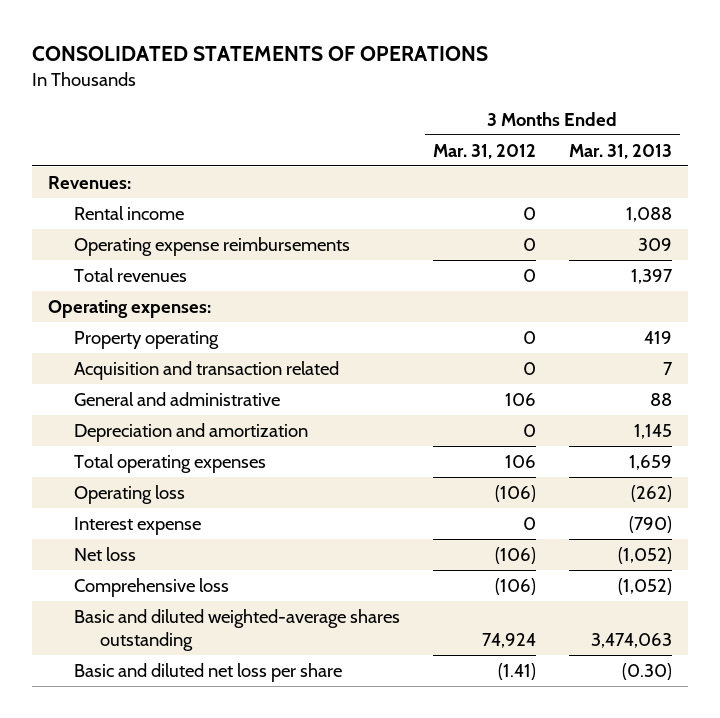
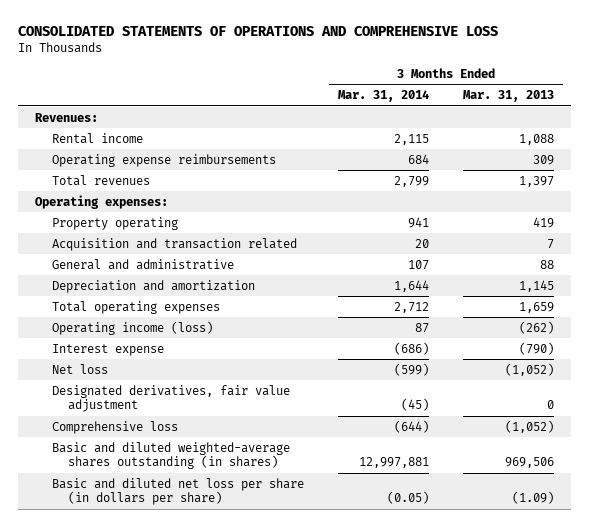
- CONSOLIDATED STATEMENTS OF OPERATIONS
+ CONSOLIDATED STATEMENTS OF OPERATIONS AND COMPREHENSIVE LOSS
- | 3 Months Ended Mar. 31, 2012 | 3 Months Ended Mar. 31, 2013
+ | 3 Months Ended Mar. 31, 2014 | 3 Months Ended Mar. 31, 2013
- Operating loss | (106) | (262)
+ Operating income (loss) | 87 | (262)
+ Designated derivatives, fair value adjustment | (45) | 0
- Basic and diluted weighted-average shares outstanding | 74,924 | 3,474,063
- Basic and diluted net loss per share | (1.41) | (0.30)
+ Basic and diluted weighted-average shares outstanding (in shares) | 12,997,881 | 969,506
+ Basic and diluted net loss per share (in dollars per share) | (0.05) | (1.09)

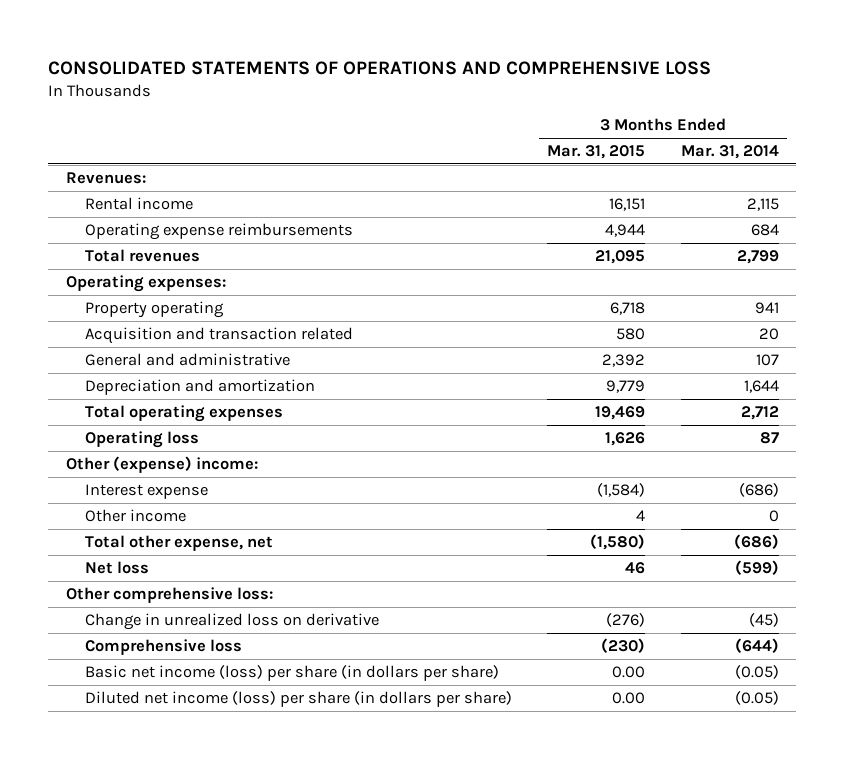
- | 3 Months Ended Mar. 31, 2014 | 3 Months Ended Mar. 31, 2013
+ | 3 Months Ended Mar. 31, 2015 | 3 Months Ended Mar. 31, 2014
- Operating income (loss) | 87 | (262)
+ Operating loss | 1,626 | 87
+ Other (expense) income:
+ Other income | 4 | 0
+ Total other expense, net | (1,580) | (686)
- Designated derivatives, fair value adjustment | (45) | 0
+ Other comprehensive loss:
+ Change in unrealized loss on derivative | (276) | (45)
- Basic and diluted weighted-average shares outstanding (in shares) | 12,997,881 | 969,506
- Basic and diluted net loss per share (in dollars per share) | (0.05) | (1.09)
+ Basic net income (loss) per share (in dollars per share) | 0.00 | (0.05)
+ Diluted net income (loss) per share (in dollars per share) | 0.00 | (0.05)

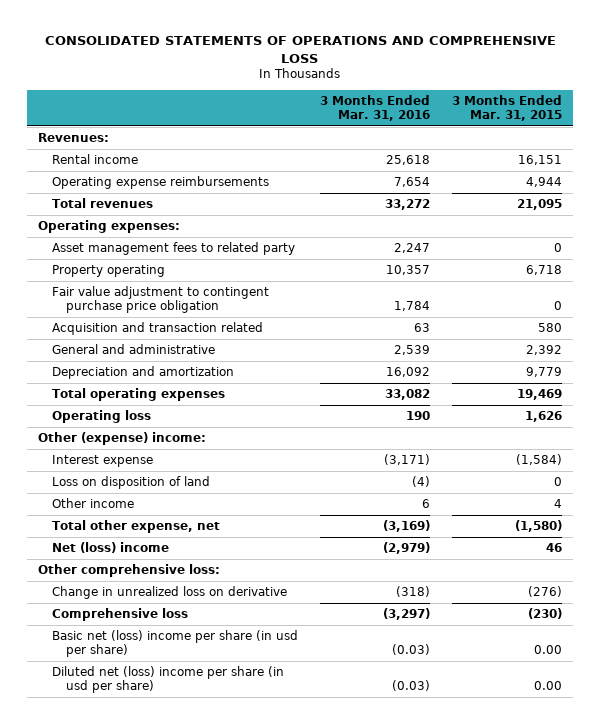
- | 3 Months Ended Mar. 31, 2015 | 3 Months Ended Mar. 31, 2014
+ | 3 Months Ended Mar. 31, 2016 | 3 Months Ended Mar. 31, 2015
+ Asset management fees to related party | 2,247 | 0
+ Fair value adjustment to contingent purchase price obligation | 1,784 | 0
+ Loss on disposition of land | (4) | 0
- Net loss | 46 | (599)
+ Net (loss) income | (2,979) | 46
- Basic net income (loss) per share (in dollars per share) | 0.00 | (0.05)
- Diluted net income (loss) per share (in dollars per share) | 0.00 | (0.05)
+ Basic net (loss) income per share (in usd per share) | (0.03) | 0.00
+ Diluted net (loss) income per share (in usd per share) | (0.03) | 0.00

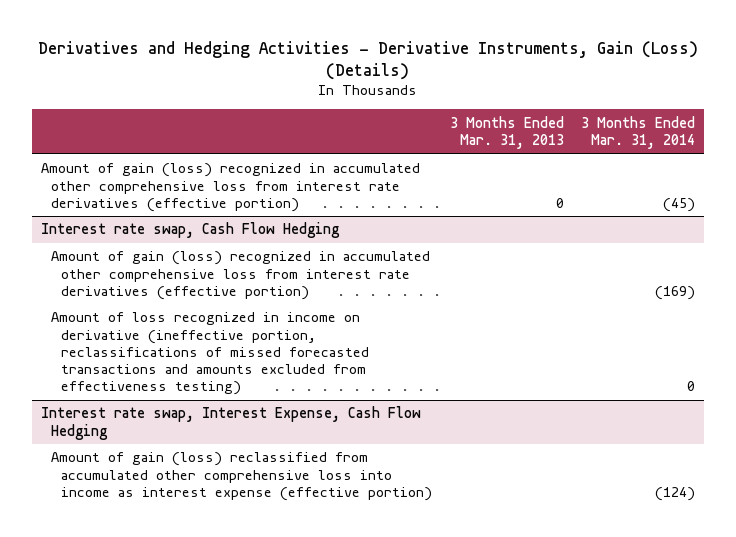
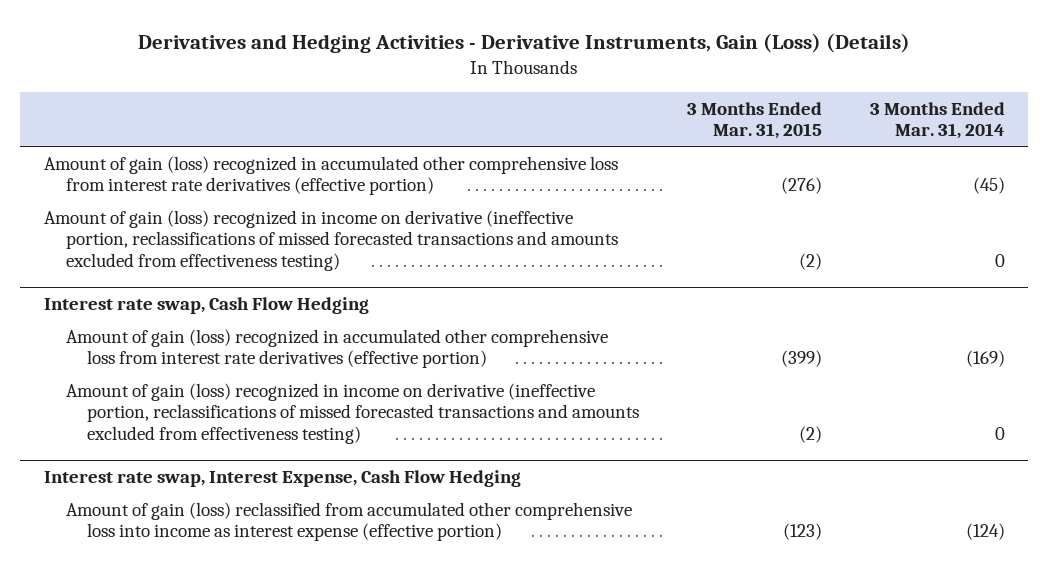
- | 3 Months Ended Mar. 31, 2013 | 3 Months Ended Mar. 31, 2014
+ | 3 Months Ended Mar. 31, 2015 | 3 Months Ended Mar. 31, 2014
+ Amount of gain (loss) recognized in income on derivative (ineffective portion, reclassifications of missed forecasted transactions and amounts excluded from effectiveness testing) | (2) | 0
@ Interest rate swap, Cash Flow Hedging
- Amount of loss recognized in income on derivative (ineffective portion, reclassifications of missed forecasted transactions and amounts excluded from effectiveness testing) | | 0
+ Amount of gain (loss) recognized in income on derivative (ineffective portion, reclassifications of missed forecasted transactions and amounts excluded from effectiveness testing) | (2) | 0

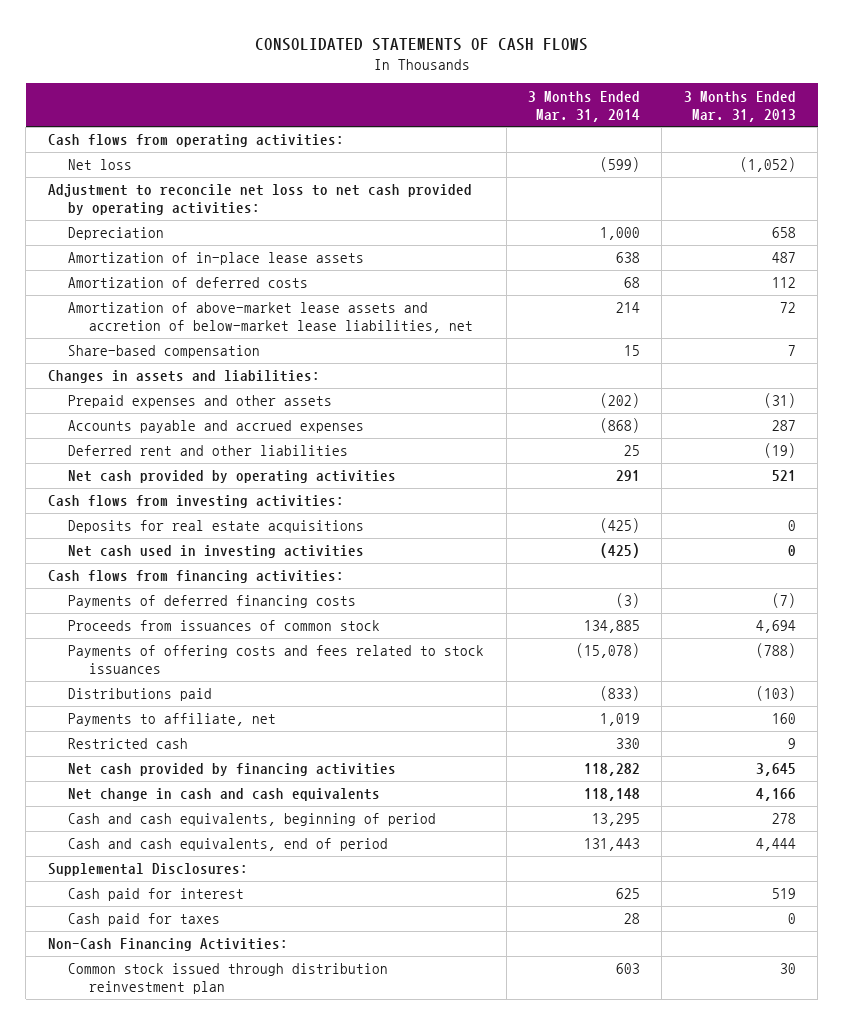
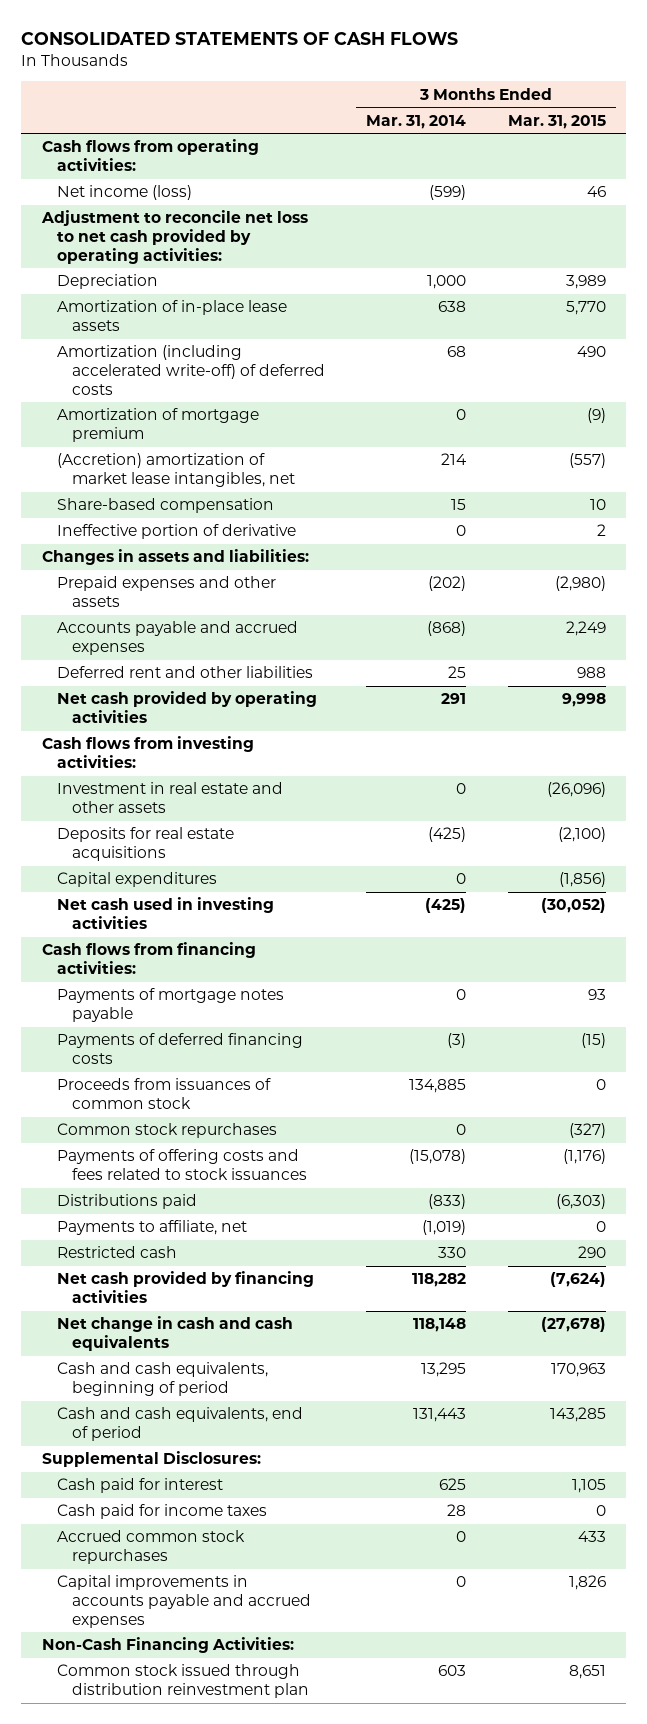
- | 3 Months Ended Mar. 31, 2014 | 3 Months Ended Mar. 31, 2013
+ | 3 Months Ended Mar. 31, 2014 | 3 Months Ended Mar. 31, 2015
- Net loss | (599) | (1,052)
+ Net income (loss) | (599) | 46
- Amortization of deferred costs | 68 | 112
- Amortization of above-market lease assets and accretion of below-market lease liabilities, net | 214 | 72
+ Amortization (including accelerated write-off) of deferred costs | 68 | 490
+ Amortization of mortgage premium | 0 | (9)
+ (Accretion) amortization of market lease intangibles, net | 214 | (557)
+ Ineffective portion of derivative | 0 | 2
+ Investment in real estate and other assets | 0 | (26,096)
+ Capital expenditures | 0 | (1,856)
+ Payments of mortgage notes payable | 0 | 93
+ Common stock repurchases | 0 | (327)
- Payments to affiliate, net | 1,019 | 160
+ Payments to affiliate, net | (1,019) | 0
- Cash paid for taxes | 28 | 0
+ Cash paid for income taxes | 28 | 0
+ Accrued common stock repurchases | 0 | 433
+ Capital improvements in accounts payable and accrued expenses | 0 | 1,826

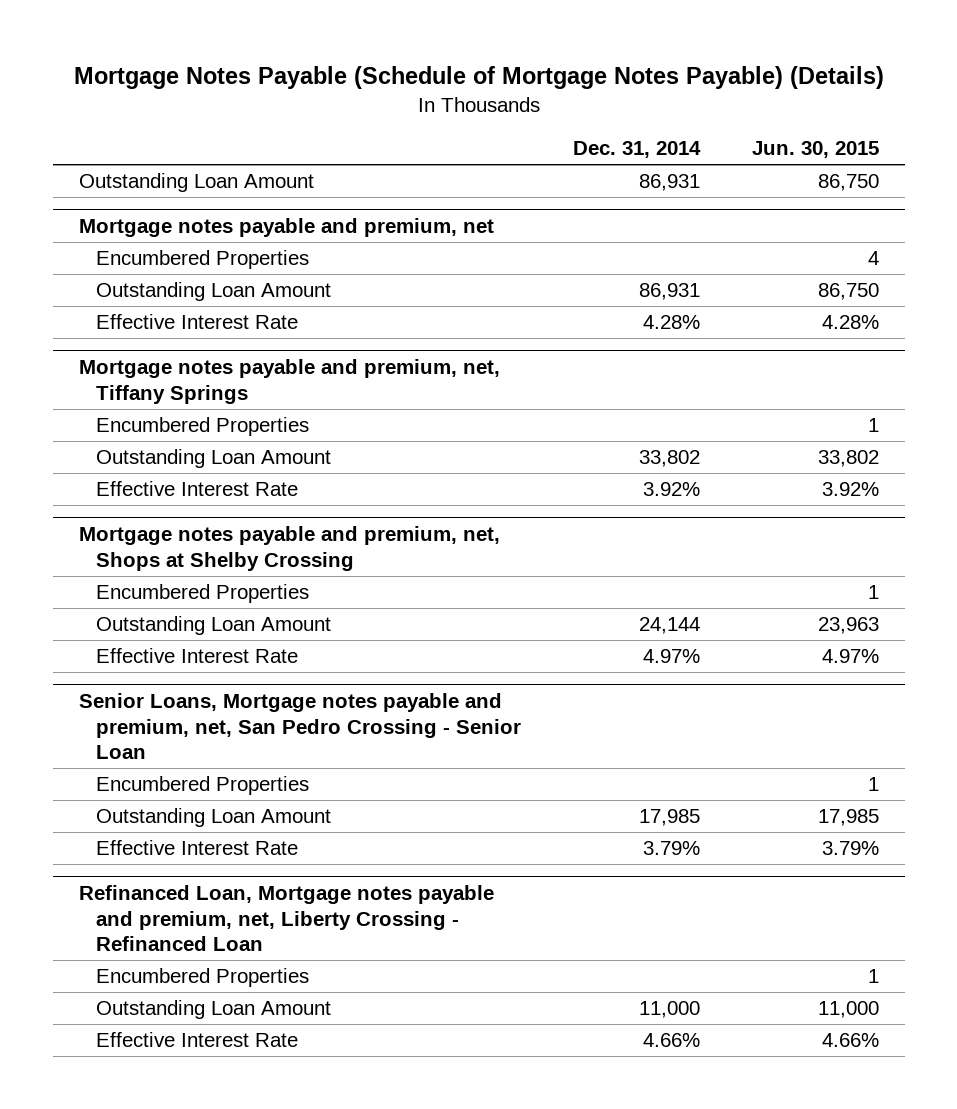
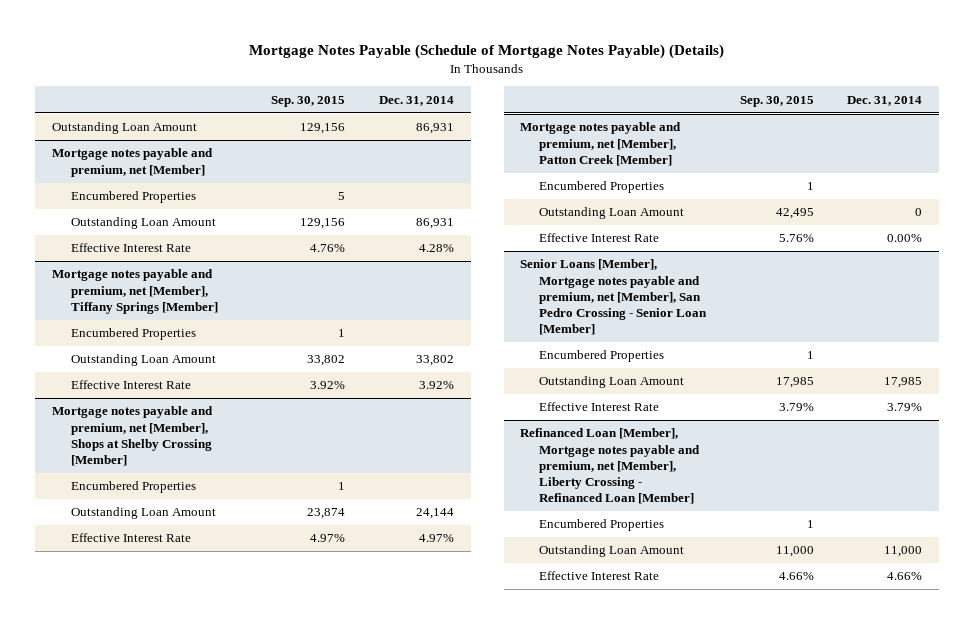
- | Dec. 31, 2014 | Jun. 30, 2015
+ | Sep. 30, 2015 | Dec. 31, 2014
- Mortgage notes payable and premium, net
+ Mortgage notes payable and premium, net [Member]
- Mortgage notes payable and premium, net, Tiffany Springs
+ Mortgage notes payable and premium, net [Member], Tiffany Springs [Member]
- Mortgage notes payable and premium, net, Shops at Shelby Crossing
+ Mortgage notes payable and premium, net [Member], Shops at Shelby Crossing [Member]
- Senior Loans, Mortgage notes payable and premium, net, San Pedro Crossing - Senior Loan
+ Mortgage notes payable and premium, net [Member], Patton Creek [Member]
+ Outstanding Loan Amount | 42,495 | 0
+ Effective Interest Rate | 5.76% | 0.00%
+ Senior Loans [Member], Mortgage notes payable and premium, net [Member], San Pedro Crossing - Senior Loan [Member]
+ Encumbered Properties | 1 |
- Refinanced Loan, Mortgage notes payable and premium, net, Liberty Crossing - Refinanced Loan
+ Refinanced Loan [Member], Mortgage notes payable and premium, net [Member], Liberty Crossing - Refinanced Loan [Member]

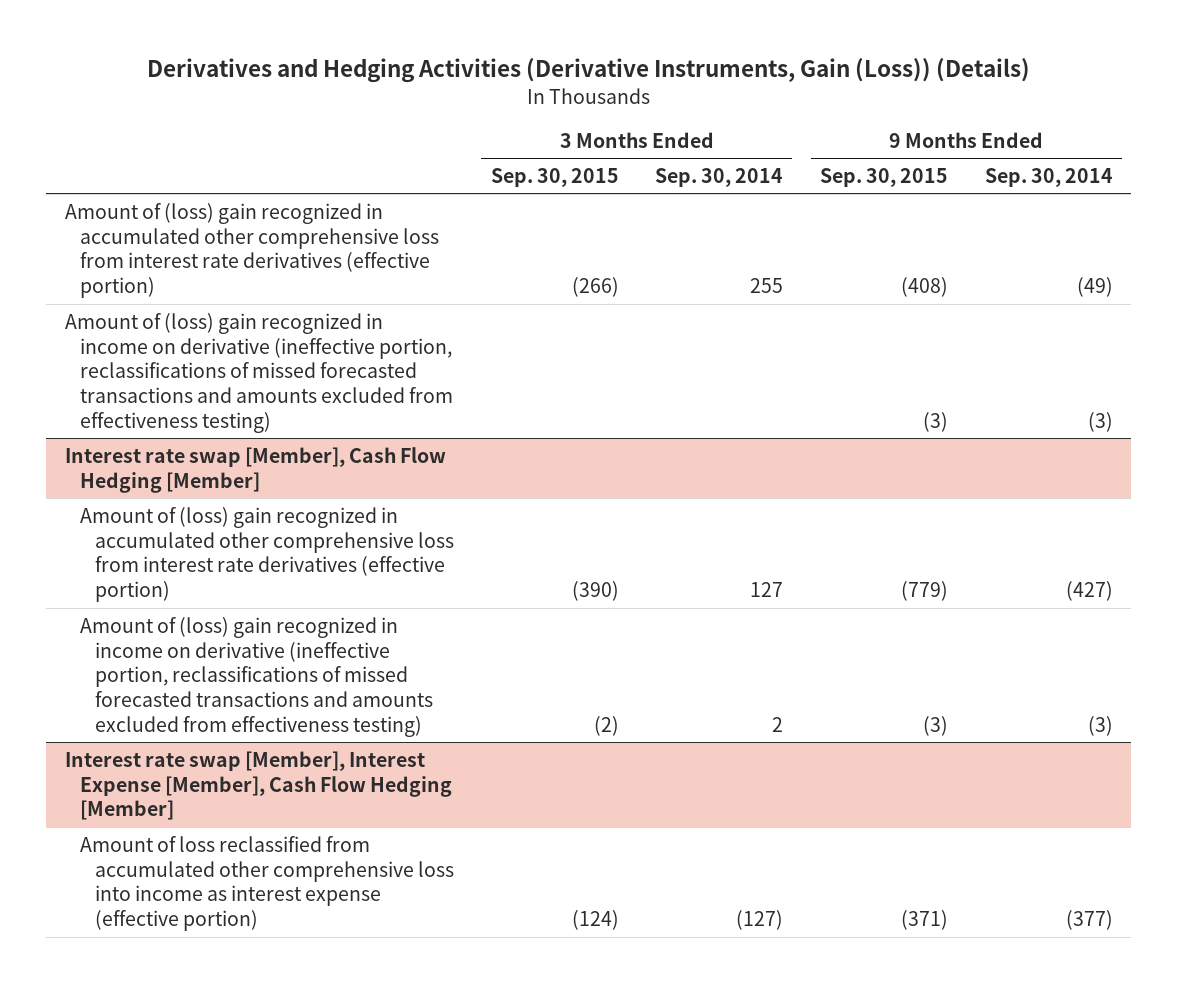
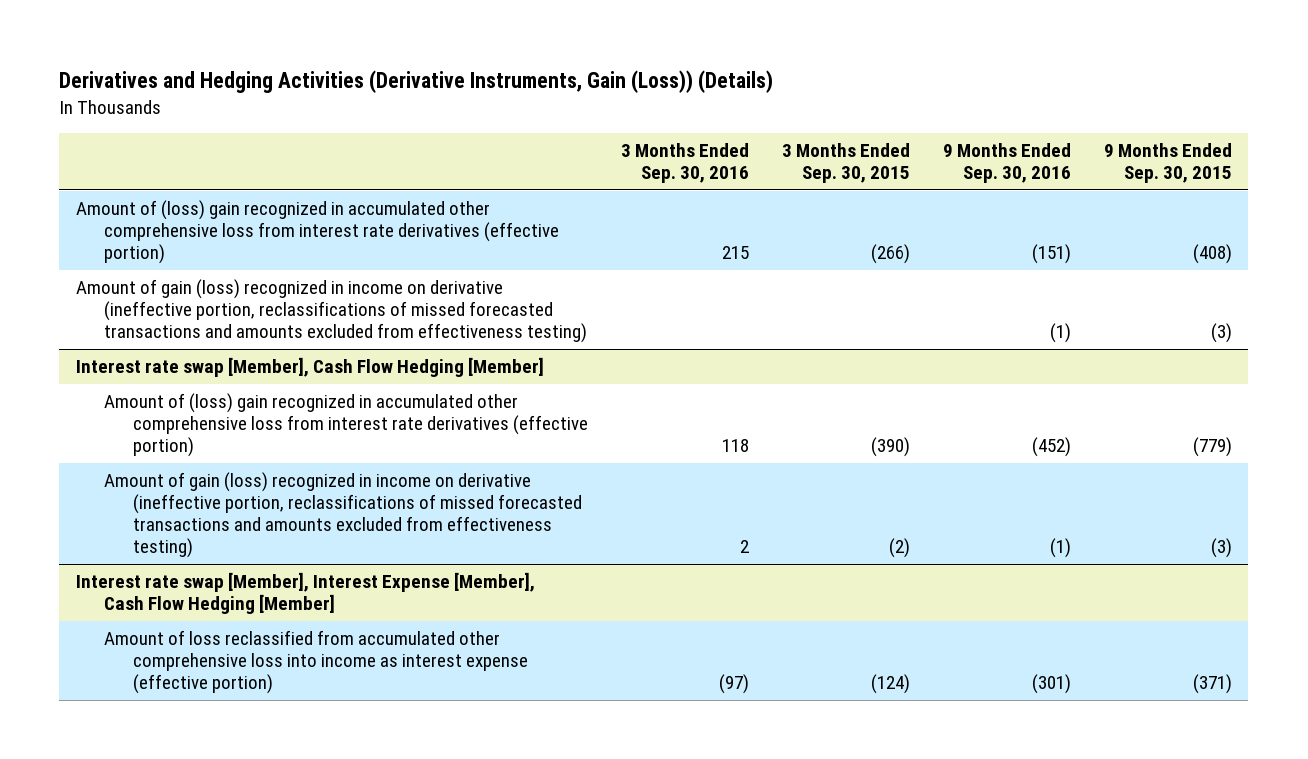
- | 3 Months Ended Sep. 30, 2015 | 3 Months Ended Sep. 30, 2014 | 9 Months Ended Sep. 30, 2015 | 9 Months Ended Sep. 30, 2014
+ | 3 Months Ended Sep. 30, 2016 | 3 Months Ended Sep. 30, 2015 | 9 Months Ended Sep. 30, 2016 | 9 Months Ended Sep. 30, 2015
- Amount of (loss) gain recognized in income on derivative (ineffective portion, reclassifications of missed forecasted transactions and amounts excluded from effectiveness testing) | | | (3) | (3)
+ Amount of gain (loss) recognized in income on derivative (ineffective portion, reclassifications of missed forecasted transactions and amounts excluded from effectiveness testing) | | | (1) | (3)
@ Interest rate swap [Member], Cash Flow Hedging [Member]
- Amount of (loss) gain recognized in income on derivative (ineffective portion, reclassifications of missed forecasted transactions and amounts excluded from effectiveness testing) | (2) | 2 | (3) | (3)
+ Amount of gain (loss) recognized in income on derivative (ineffective portion, reclassifications of missed forecasted transactions and amounts excluded from effectiveness testing) | 2 | (2) | (1) | (3)

